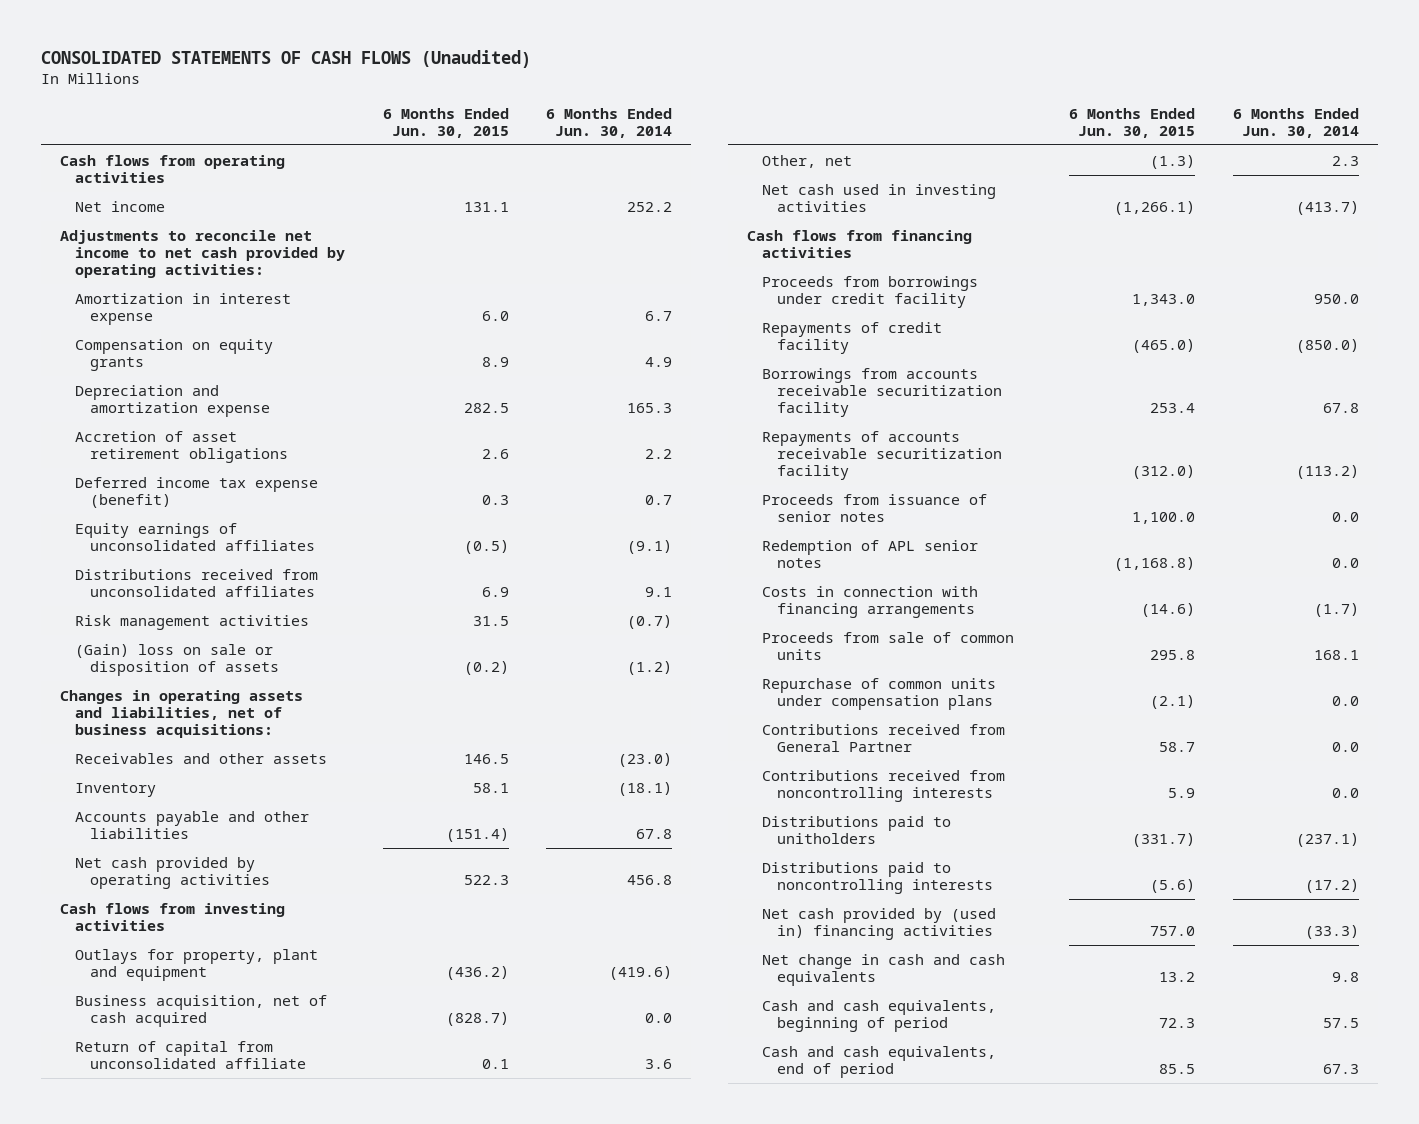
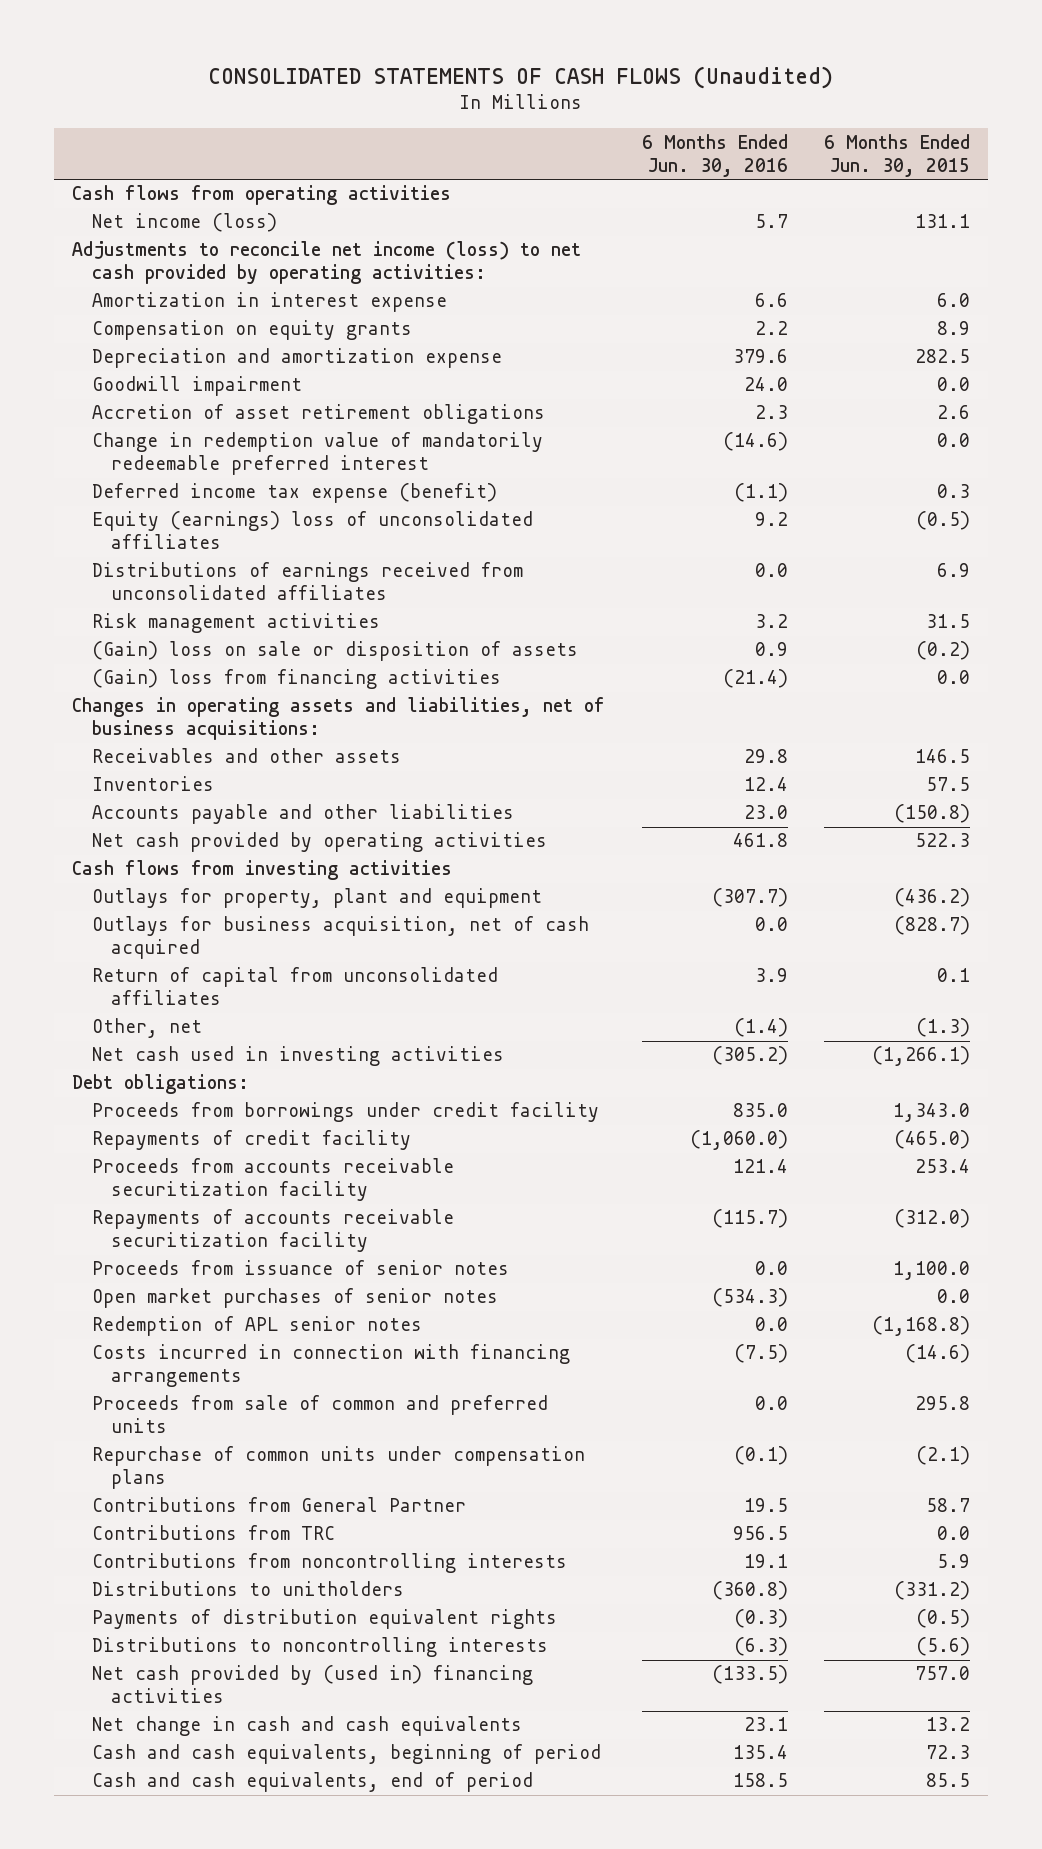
- | 6 Months Ended Jun. 30, 2015 | 6 Months Ended Jun. 30, 2014
+ | 6 Months Ended Jun. 30, 2016 | 6 Months Ended Jun. 30, 2015
- Net income | 131.1 | 252.2
- Adjustments to reconcile net income to net cash provided by operating activities:
+ Net income (loss) | 5.7 | 131.1
+ Adjustments to reconcile net income (loss) to net cash provided by operating activities:
+ Goodwill impairment | 24.0 | 0.0
+ Change in redemption value of mandatorily redeemable preferred interest | (14.6) | 0.0
- Equity earnings of unconsolidated affiliates | (0.5) | (9.1)
- Distributions received from unconsolidated affiliates | 6.9 | 9.1
+ Equity (earnings) loss of unconsolidated affiliates | 9.2 | (0.5)
+ Distributions of earnings received from unconsolidated affiliates | 0.0 | 6.9
+ (Gain) loss from financing activities | (21.4) | 0.0
- Inventory | 58.1 | (18.1)
- Accounts payable and other liabilities | (151.4) | 67.8
+ Inventories | 12.4 | 57.5
+ Accounts payable and other liabilities | 23.0 | (150.8)
- Business acquisition, net of cash acquired | (828.7) | 0.0
- Return of capital from unconsolidated affiliate | 0.1 | 3.6
+ Outlays for business acquisition, net of cash acquired | 0.0 | (828.7)
+ Return of capital from unconsolidated affiliates | 3.9 | 0.1
- Cash flows from financing activities
+ Debt obligations:
- Borrowings from accounts receivable securitization facility | 253.4 | 67.8
+ Proceeds from accounts receivable securitization facility | 121.4 | 253.4
+ Open market purchases of senior notes | (534.3) | 0.0
- Costs in connection with financing arrangements | (14.6) | (1.7)
- Proceeds from sale of common units | 295.8 | 168.1
+ Costs incurred in connection with financing arrangements | (7.5) | (14.6)
+ Proceeds from sale of common and preferred units | 0.0 | 295.8
- Contributions received from General Partner | 58.7 | 0.0
- Contributions received from noncontrolling interests | 5.9 | 0.0
- Distributions paid to unitholders | (331.7) | (237.1)
- Distributions paid to noncontrolling interests | (5.6) | (17.2)
+ Contributions from General Partner | 19.5 | 58.7
+ Contributions from TRC | 956.5 | 0.0
+ Contributions from noncontrolling interests | 19.1 | 5.9
+ Distributions to unitholders | (360.8) | (331.2)
+ Payments of distribution equivalent rights | (0.3) | (0.5)
+ Distributions to noncontrolling interests | (6.3) | (5.6)

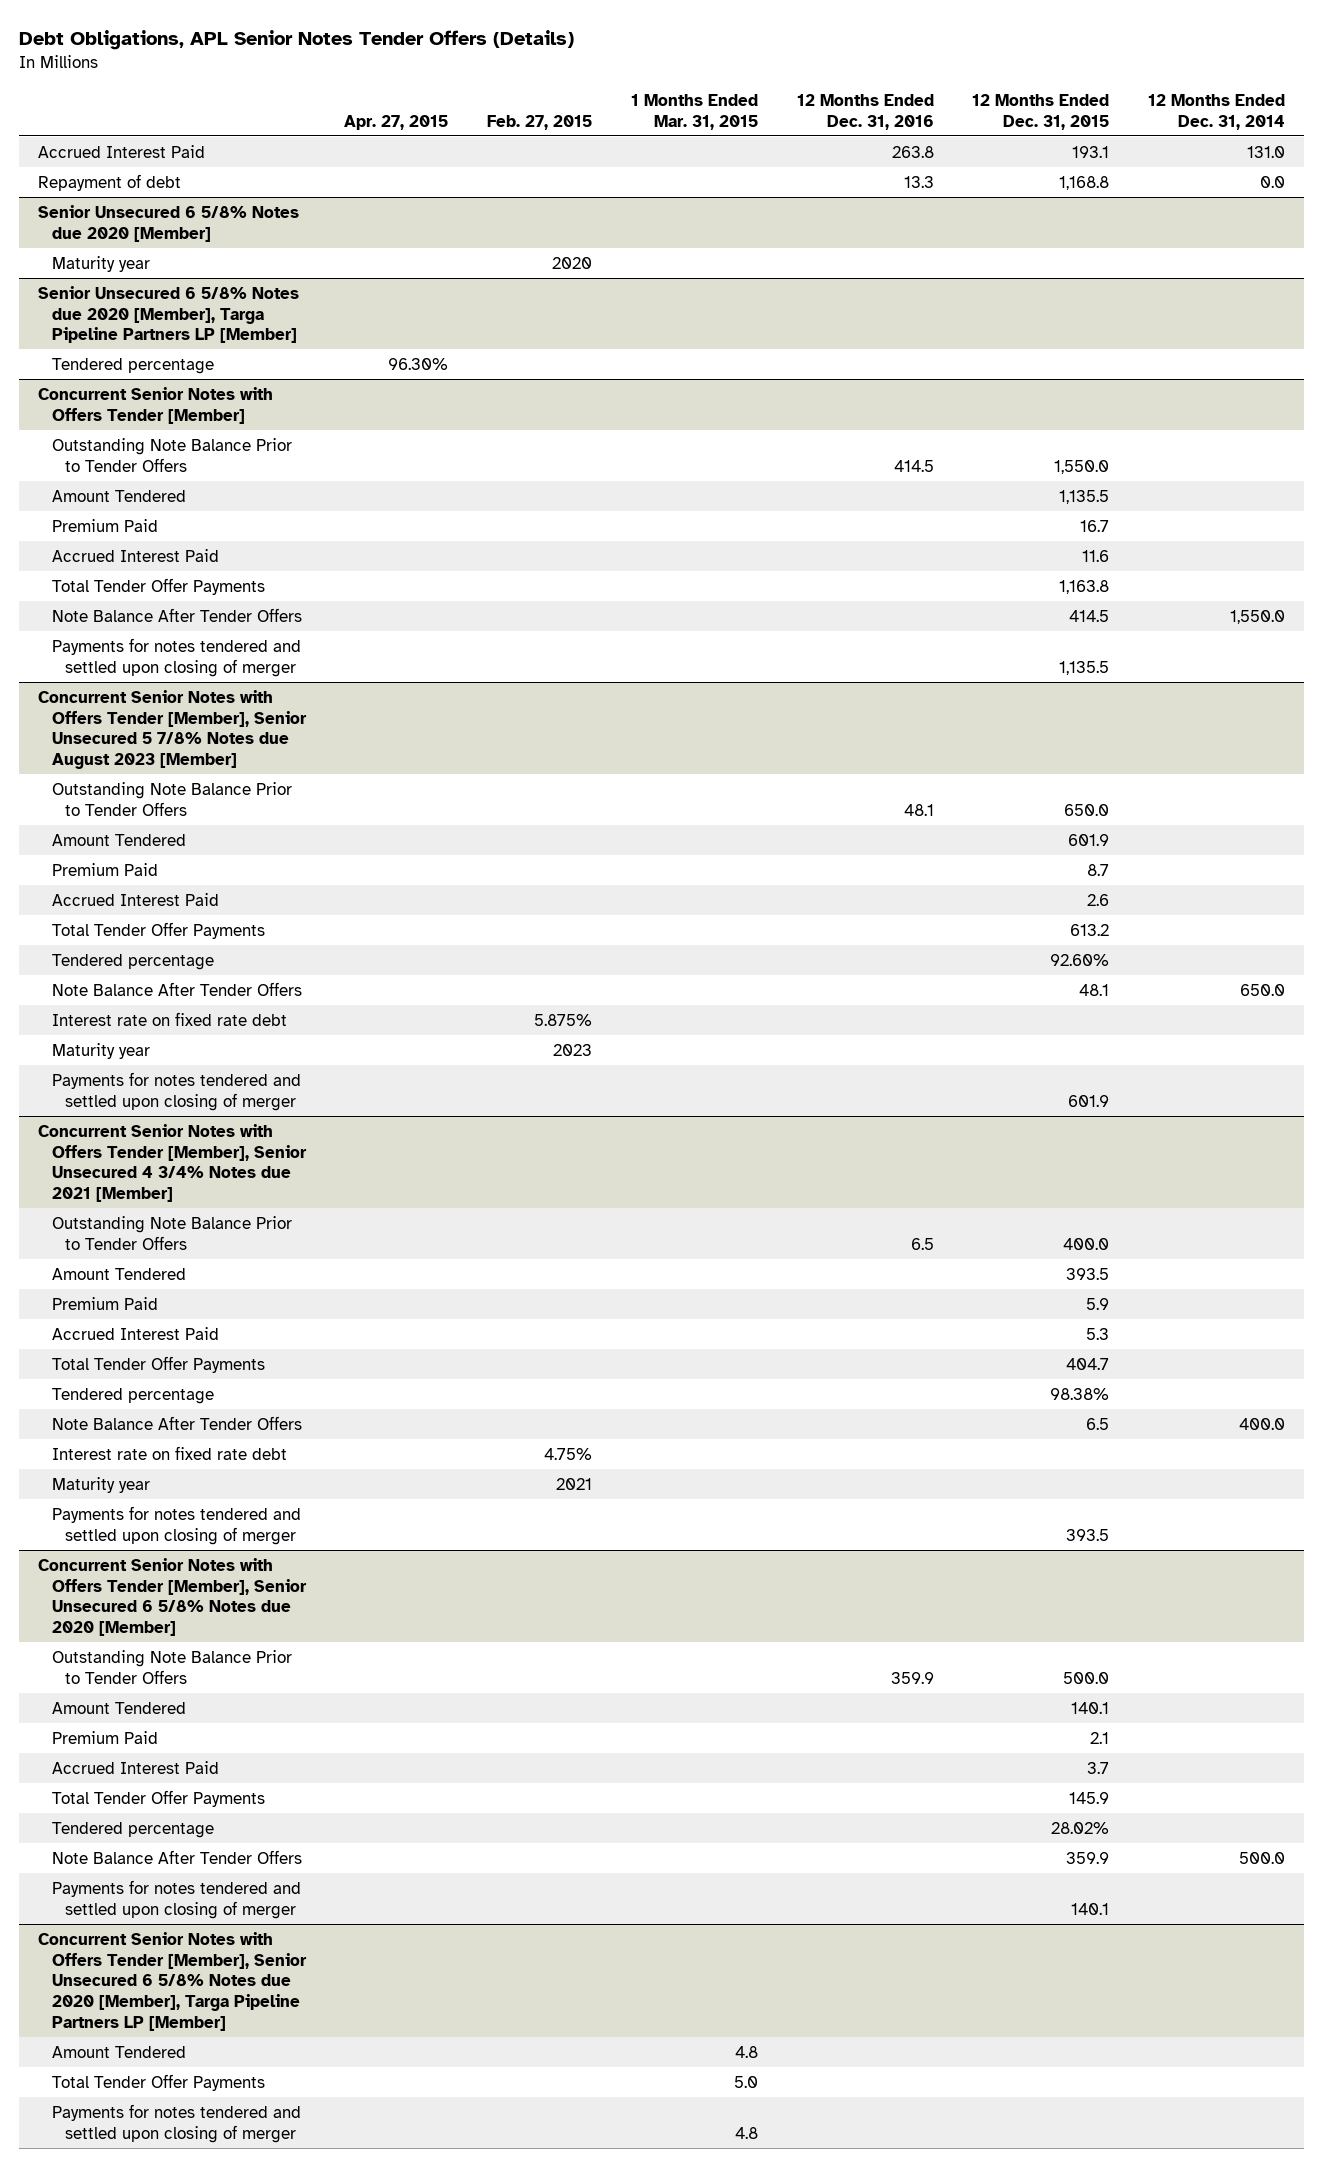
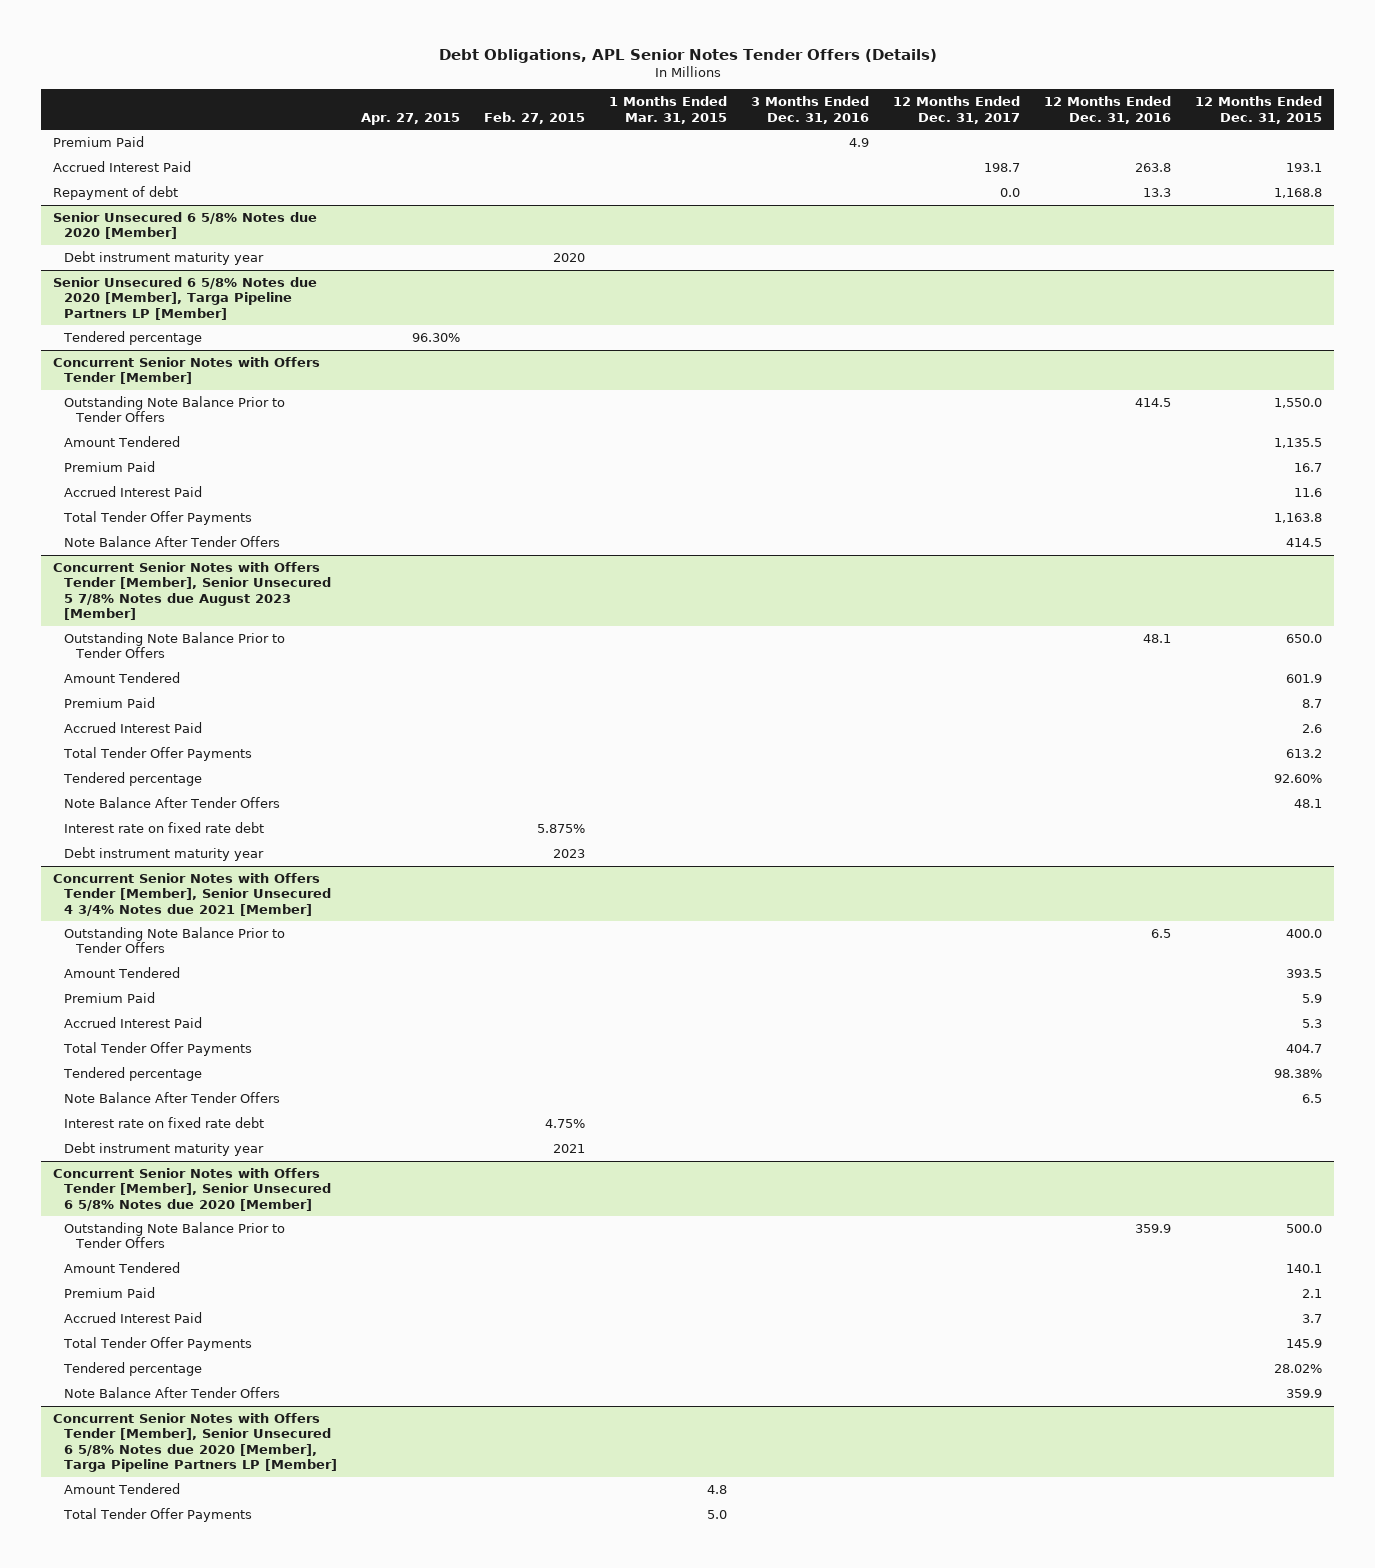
- | Apr. 27, 2015 | Feb. 27, 2015 | 1 Months Ended Mar. 31, 2015 | 12 Months Ended Dec. 31, 2016 | 12 Months Ended Dec. 31, 2015 | 12 Months Ended Dec. 31, 2014
+ | Apr. 27, 2015 | Feb. 27, 2015 | 1 Months Ended Mar. 31, 2015 | 3 Months Ended Dec. 31, 2016 | 12 Months Ended Dec. 31, 2017 | 12 Months Ended Dec. 31, 2016 | 12 Months Ended Dec. 31, 2015
+ Premium Paid | | | | 4.9 | | |
@ Senior Unsecured 6 5/8% Notes due 2020 [Member]
- Maturity year | | 2020 | | | |
+ Debt instrument maturity year | | 2020 | | | | |
@ Concurrent Senior Notes with Offers Tender [Member]
- Payments for notes tendered and settled upon closing of merger | | | | | 1,135.5 |
@ Concurrent Senior Notes with Offers Tender [Member], Senior Unsecured 5 7/8% Notes due August 2023 [Member]
- Maturity year | | 2023 | | | |
- Payments for notes tendered and settled upon closing of merger | | | | | 601.9 |
+ Debt instrument maturity year | | 2023 | | | | |
@ Concurrent Senior Notes with Offers Tender [Member], Senior Unsecured 4 3/4% Notes due 2021 [Member]
- Maturity year | | 2021 | | | |
- Payments for notes tendered and settled upon closing of merger | | | | | 393.5 |
+ Debt instrument maturity year | | 2021 | | | | |
@ Concurrent Senior Notes with Offers Tender [Member], Senior Unsecured 6 5/8% Notes due 2020 [Member]
- Payments for notes tendered and settled upon closing of merger | | | | | 140.1 |
@ Concurrent Senior Notes with Offers Tender [Member], Senior Unsecured 6 5/8% Notes due 2020 [Member], Targa Pipeline Partners LP [Member]
- Payments for notes tendered and settled upon closing of merger | | | 4.8 | | |

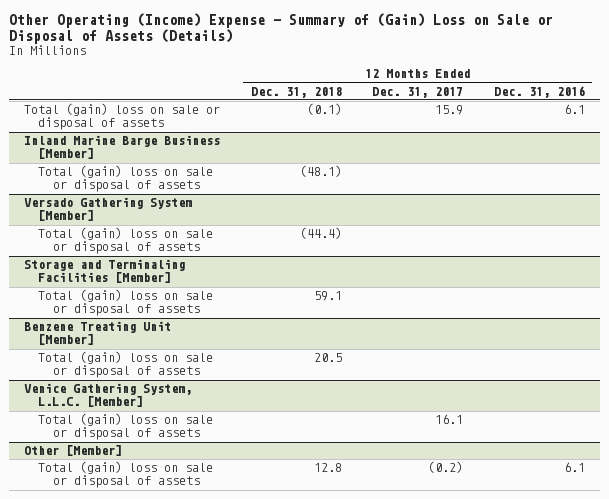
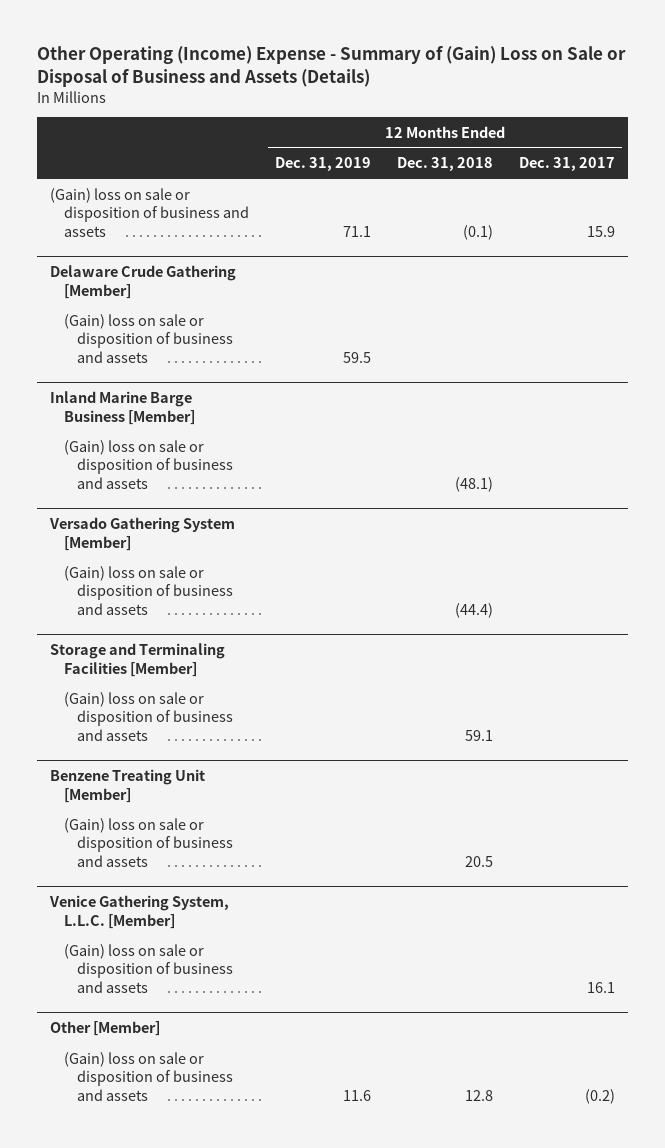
- Other Operating (Income) Expense - Summary of (Gain) Loss on Sale or Disposal of Assets (Details)
+ Other Operating (Income) Expense - Summary of (Gain) Loss on Sale or Disposal of Business and Assets (Details)
- | 12 Months Ended Dec. 31, 2018 | 12 Months Ended Dec. 31, 2017 | 12 Months Ended Dec. 31, 2016
+ | 12 Months Ended Dec. 31, 2019 | 12 Months Ended Dec. 31, 2018 | 12 Months Ended Dec. 31, 2017
- Total (gain) loss on sale or disposal of assets | (0.1) | 15.9 | 6.1
+ (Gain) loss on sale or disposition of business and assets | 71.1 | (0.1) | 15.9
+ Delaware Crude Gathering [Member]
+ (Gain) loss on sale or disposition of business and assets | 59.5 | |
@ Inland Marine Barge Business [Member]
- Total (gain) loss on sale or disposal of assets | (48.1) | |
+ (Gain) loss on sale or disposition of business and assets | | (48.1) |
@ Versado Gathering System [Member]
- Total (gain) loss on sale or disposal of assets | (44.4) | |
+ (Gain) loss on sale or disposition of business and assets | | (44.4) |
@ Storage and Terminaling Facilities [Member]
- Total (gain) loss on sale or disposal of assets | 59.1 | |
+ (Gain) loss on sale or disposition of business and assets | | 59.1 |
@ Benzene Treating Unit [Member]
- Total (gain) loss on sale or disposal of assets | 20.5 | |
+ (Gain) loss on sale or disposition of business and assets | | 20.5 |
@ Venice Gathering System, L.L.C. [Member]
- Total (gain) loss on sale or disposal of assets | | 16.1 |
+ (Gain) loss on sale or disposition of business and assets | | | 16.1
@ Other [Member]
- Total (gain) loss on sale or disposal of assets | 12.8 | (0.2) | 6.1
+ (Gain) loss on sale or disposition of business and assets | 11.6 | 12.8 | (0.2)

